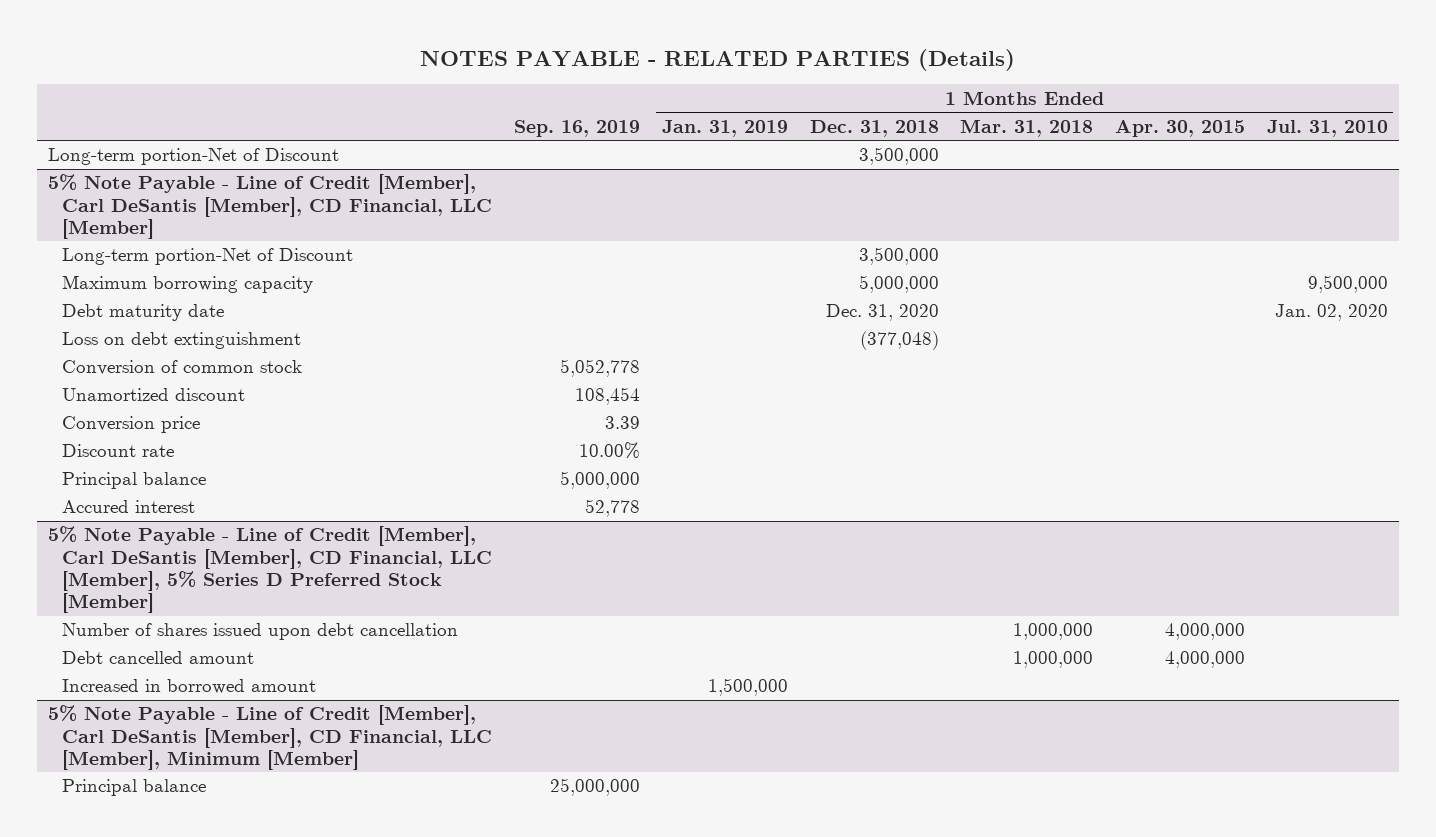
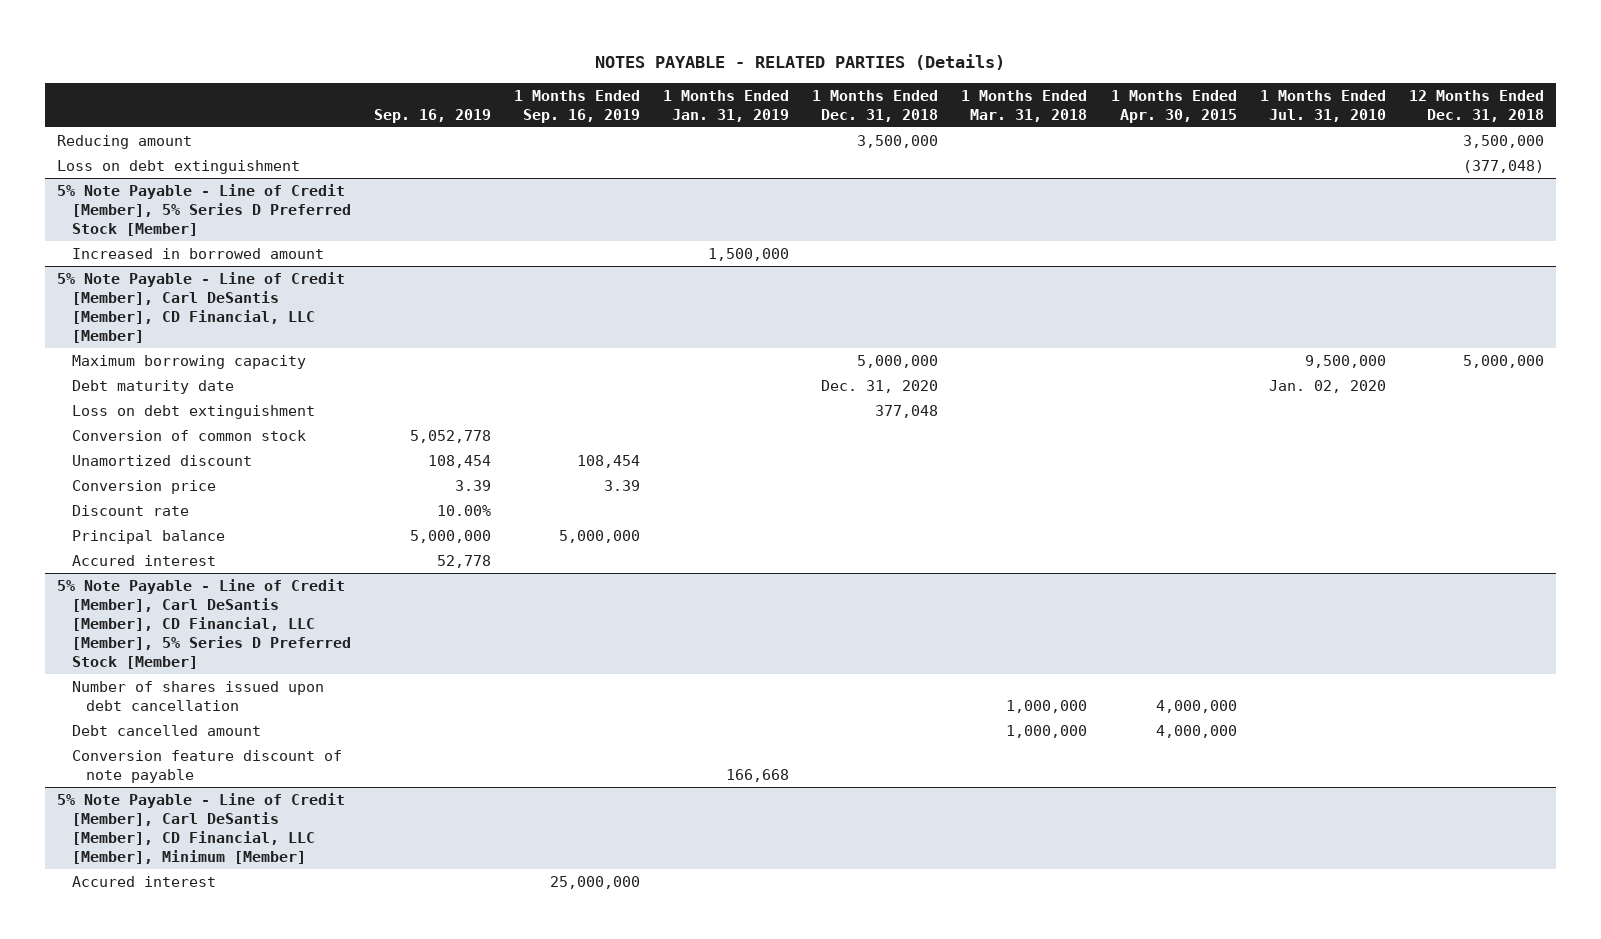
- | Sep. 16, 2019 | 1 Months Ended Jan. 31, 2019 | 1 Months Ended Dec. 31, 2018 | 1 Months Ended Mar. 31, 2018 | 1 Months Ended Apr. 30, 2015 | 1 Months Ended Jul. 31, 2010
+ | Sep. 16, 2019 | 1 Months Ended Sep. 16, 2019 | 1 Months Ended Jan. 31, 2019 | 1 Months Ended Dec. 31, 2018 | 1 Months Ended Mar. 31, 2018 | 1 Months Ended Apr. 30, 2015 | 1 Months Ended Jul. 31, 2010 | 12 Months Ended Dec. 31, 2018
- Long-term portion-Net of Discount | | | 3,500,000 | | |
+ Reducing amount | | | | 3,500,000 | | | | 3,500,000
+ Loss on debt extinguishment | | | | | | | | (377,048)
+ 5% Note Payable - Line of Credit [Member], 5% Series D Preferred Stock [Member]
+ Increased in borrowed amount | | | 1,500,000 | | | | |
@ 5% Note Payable - Line of Credit [Member], Carl DeSantis [Member], CD Financial, LLC [Member]
- Long-term portion-Net of Discount | | | 3,500,000 | | |
- Loss on debt extinguishment | | | (377,048) | | |
+ Loss on debt extinguishment | | | | 377,048 | | | |
@ 5% Note Payable - Line of Credit [Member], Carl DeSantis [Member], CD Financial, LLC [Member], 5% Series D Preferred Stock [Member]
- Increased in borrowed amount | | 1,500,000 | | | |
+ Conversion feature discount of note payable | | | 166,668 | | | | |
@ 5% Note Payable - Line of Credit [Member], Carl DeSantis [Member], CD Financial, LLC [Member], Minimum [Member]
- Principal balance | 25,000,000 | | | | |
+ Accured interest | | 25,000,000 | | | | | |

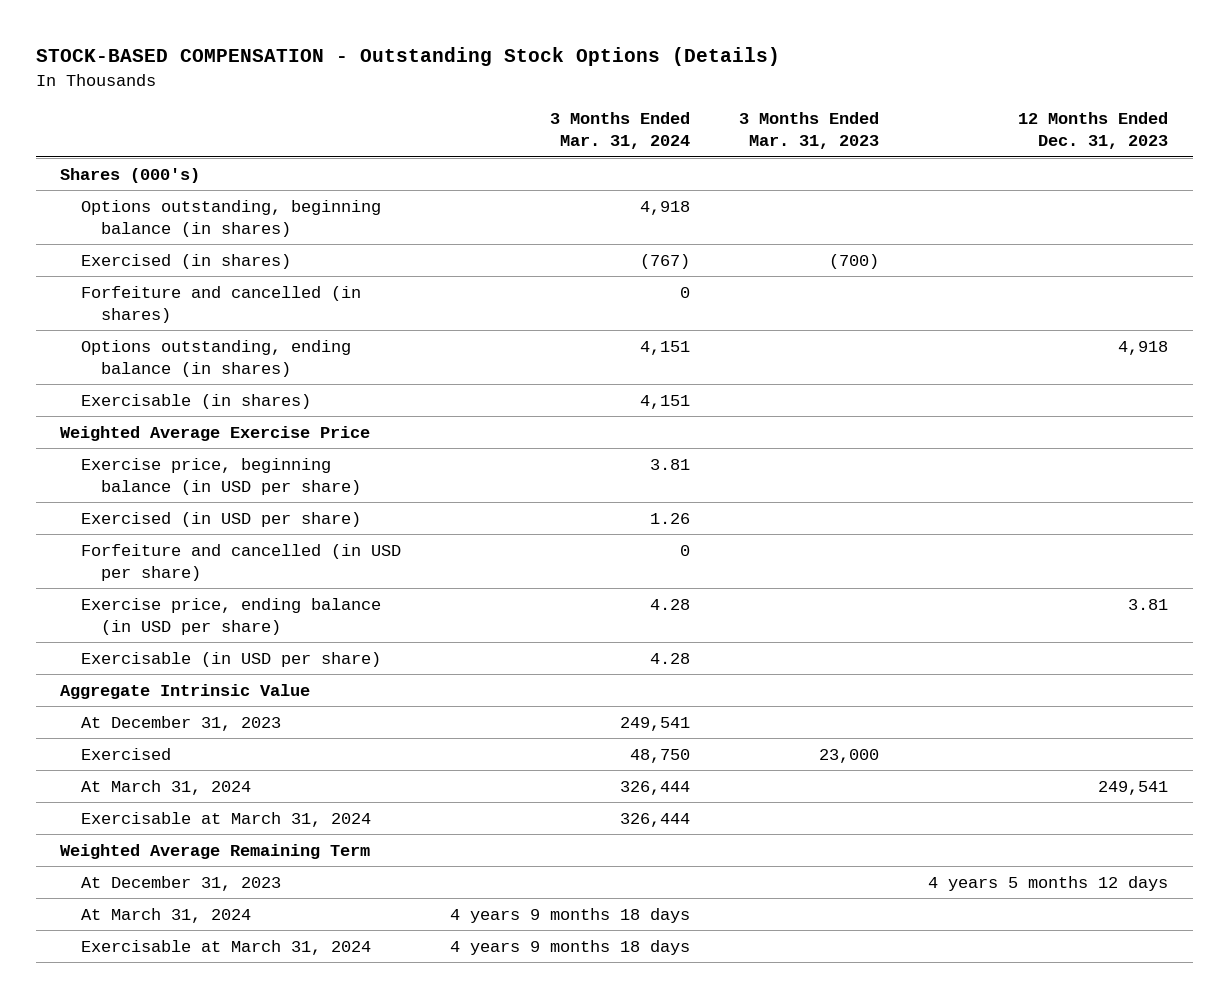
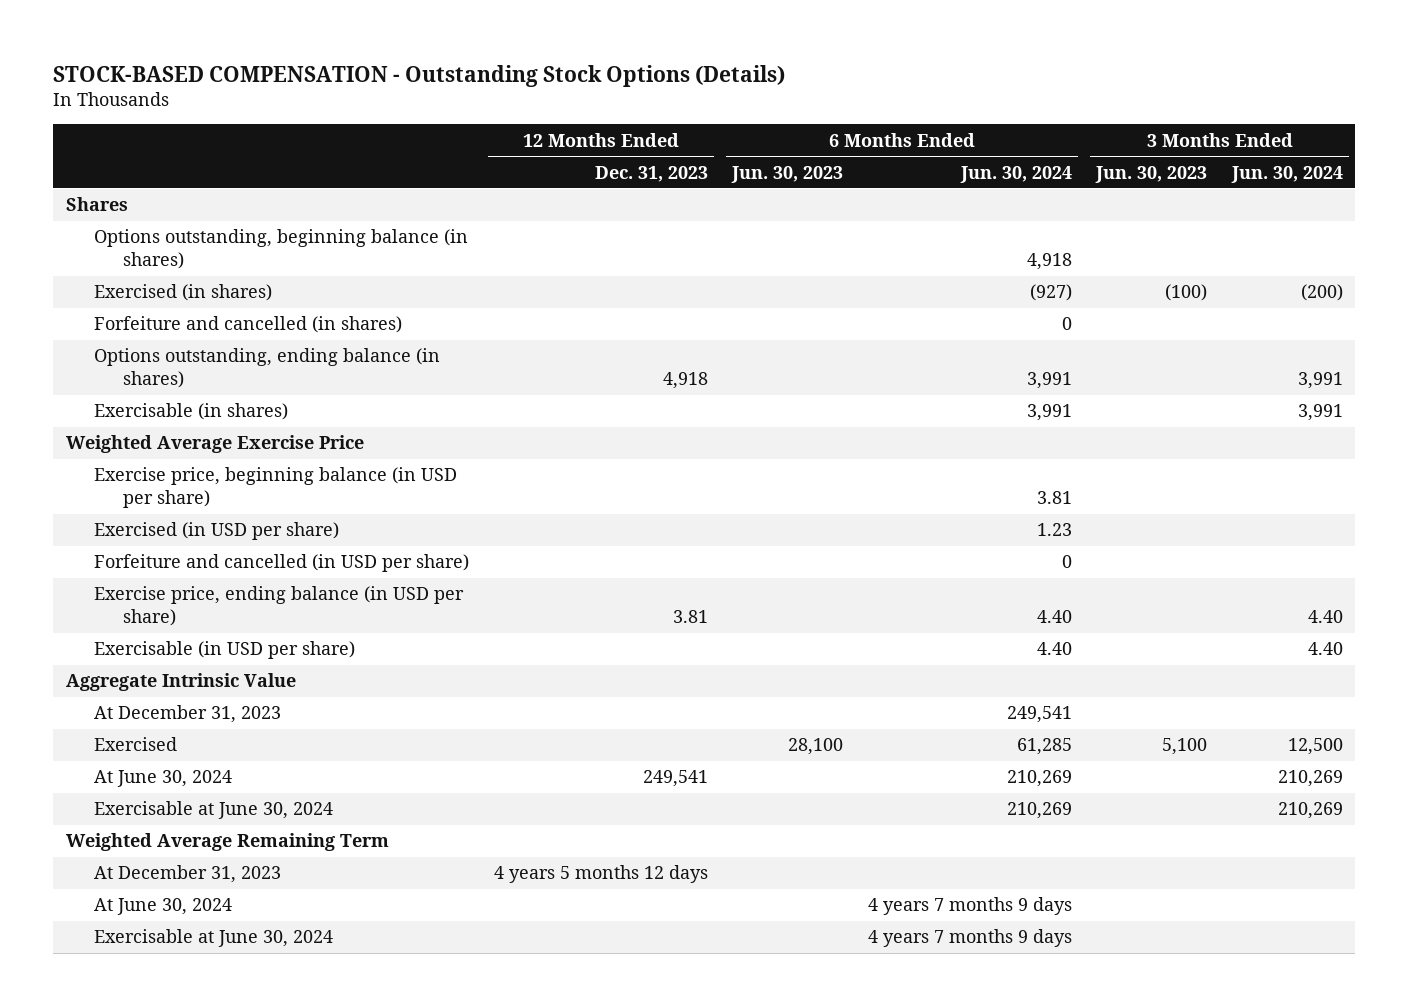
- | 3 Months Ended Mar. 31, 2024 | 3 Months Ended Mar. 31, 2023 | 12 Months Ended Dec. 31, 2023
+ | 12 Months Ended Dec. 31, 2023 | 6 Months Ended Jun. 30, 2023 | 6 Months Ended Jun. 30, 2024 | 3 Months Ended Jun. 30, 2023 | 3 Months Ended Jun. 30, 2024
- Shares (000's)
+ Shares
- At March 31, 2024 | 326,444 | | 249,541
- Exercisable at March 31, 2024 | 326,444 | |
+ At June 30, 2024 | 249,541 | | 210,269 | | 210,269
+ Exercisable at June 30, 2024 | | | 210,269 | | 210,269
- At March 31, 2024 | 4 years 9 months 18 days | |
- Exercisable at March 31, 2024 | 4 years 9 months 18 days | |
+ At June 30, 2024 | | | 4 years 7 months 9 days | |
+ Exercisable at June 30, 2024 | | | 4 years 7 months 9 days | |

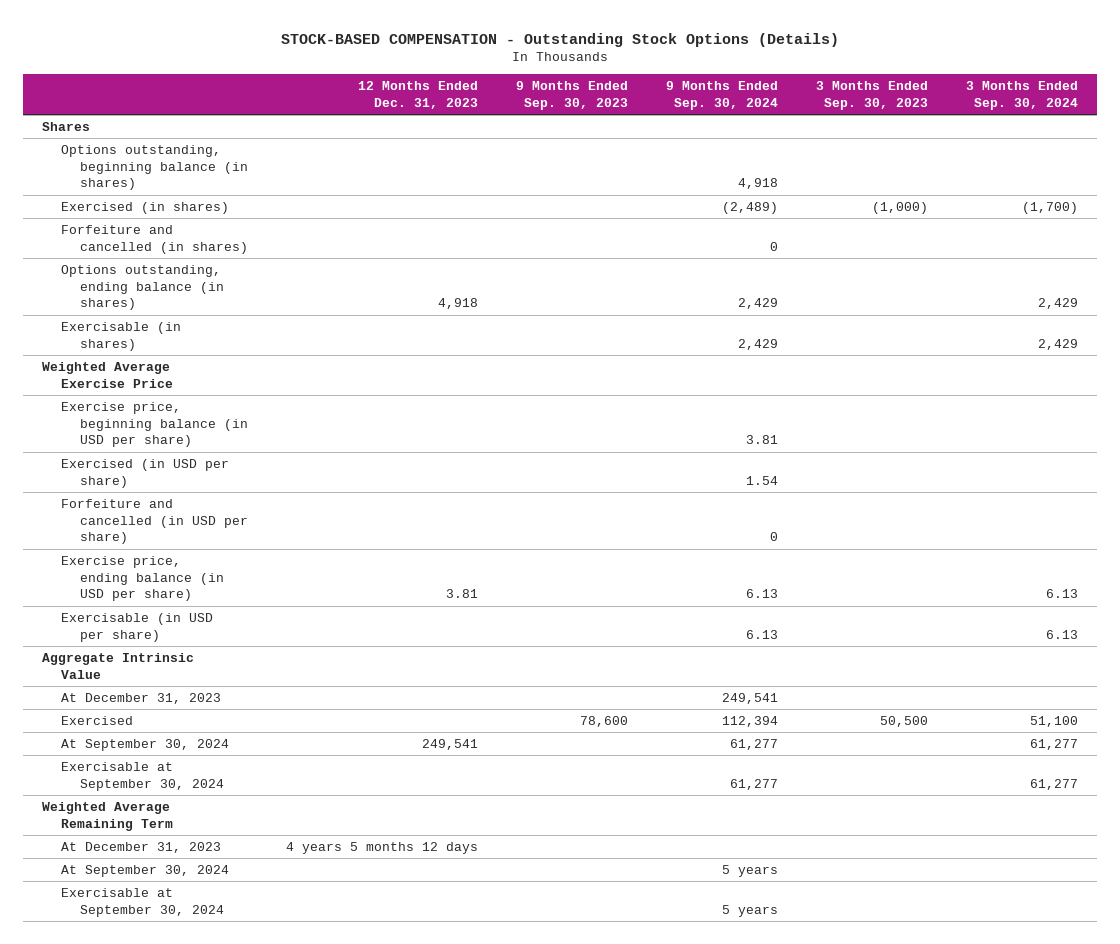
- | 12 Months Ended Dec. 31, 2023 | 6 Months Ended Jun. 30, 2023 | 6 Months Ended Jun. 30, 2024 | 3 Months Ended Jun. 30, 2023 | 3 Months Ended Jun. 30, 2024
+ | 12 Months Ended Dec. 31, 2023 | 9 Months Ended Sep. 30, 2023 | 9 Months Ended Sep. 30, 2024 | 3 Months Ended Sep. 30, 2023 | 3 Months Ended Sep. 30, 2024
- At June 30, 2024 | 249,541 | | 210,269 | | 210,269
- Exercisable at June 30, 2024 | | | 210,269 | | 210,269
+ At September 30, 2024 | 249,541 | | 61,277 | | 61,277
+ Exercisable at September 30, 2024 | | | 61,277 | | 61,277
- At June 30, 2024 | | | 4 years 7 months 9 days | |
- Exercisable at June 30, 2024 | | | 4 years 7 months 9 days | |
+ At September 30, 2024 | | | 5 years | |
+ Exercisable at September 30, 2024 | | | 5 years | |

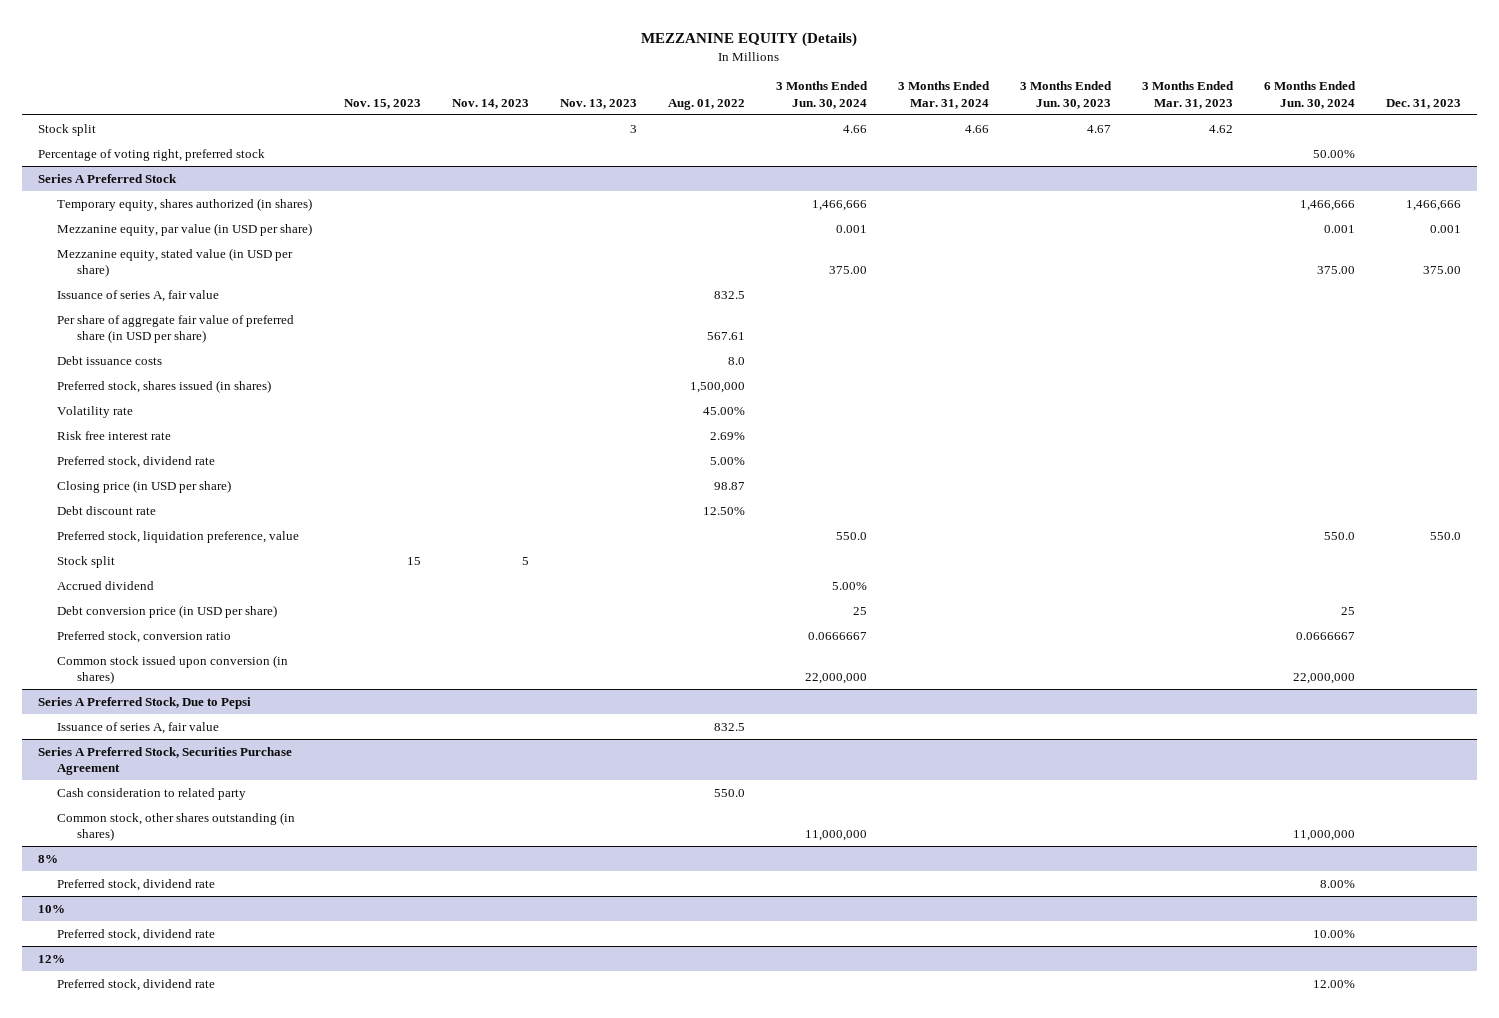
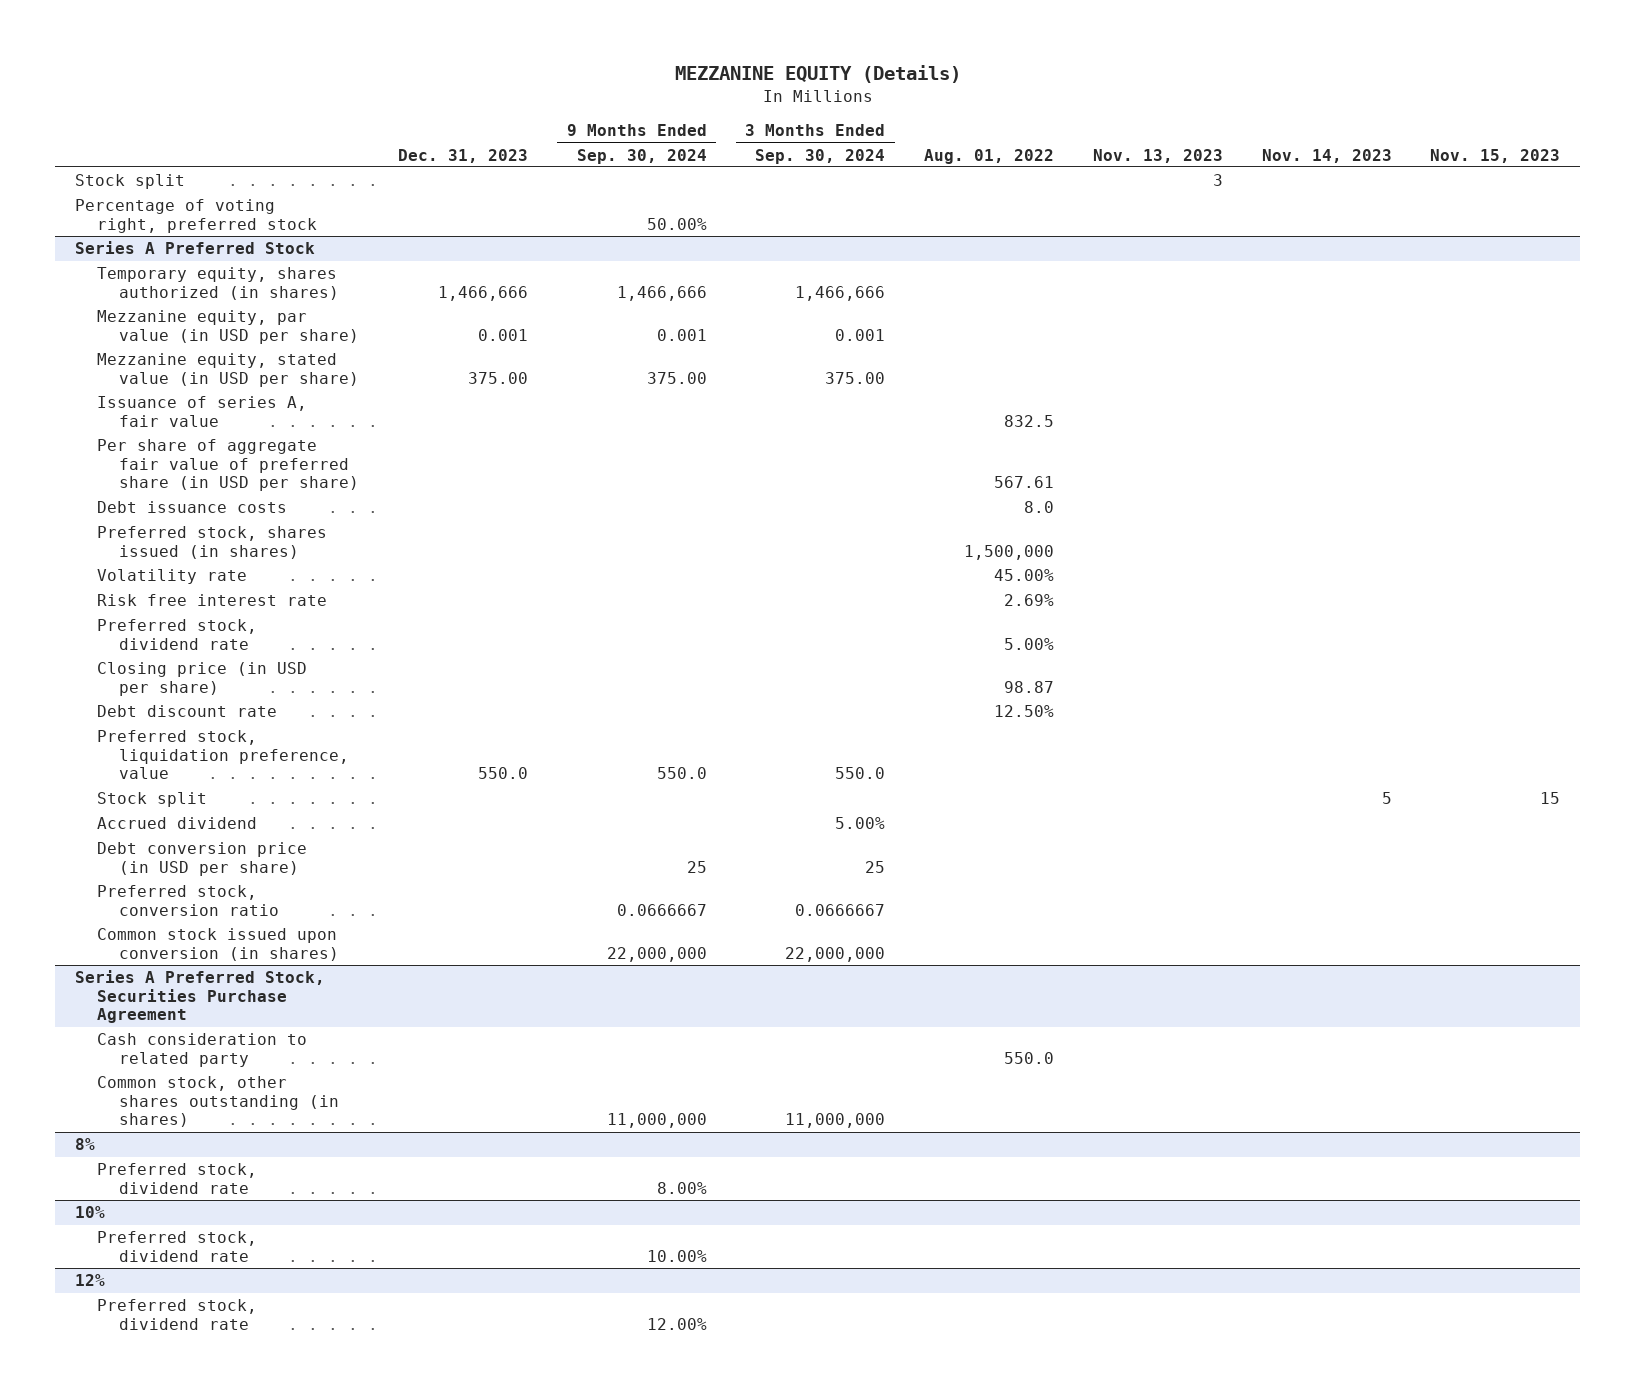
- | Nov. 15, 2023 | Nov. 14, 2023 | Nov. 13, 2023 | Aug. 01, 2022 | 3 Months Ended Jun. 30, 2024 | 3 Months Ended Mar. 31, 2024 | 3 Months Ended Jun. 30, 2023 | 3 Months Ended Mar. 31, 2023 | 6 Months Ended Jun. 30, 2024 | Dec. 31, 2023
+ | Dec. 31, 2023 | 9 Months Ended Sep. 30, 2024 | 3 Months Ended Sep. 30, 2024 | Aug. 01, 2022 | Nov. 13, 2023 | Nov. 14, 2023 | Nov. 15, 2023
- Series A Preferred Stock, Due to Pepsi
- Issuance of series A, fair value | | | | 832.5 | | | | | |

